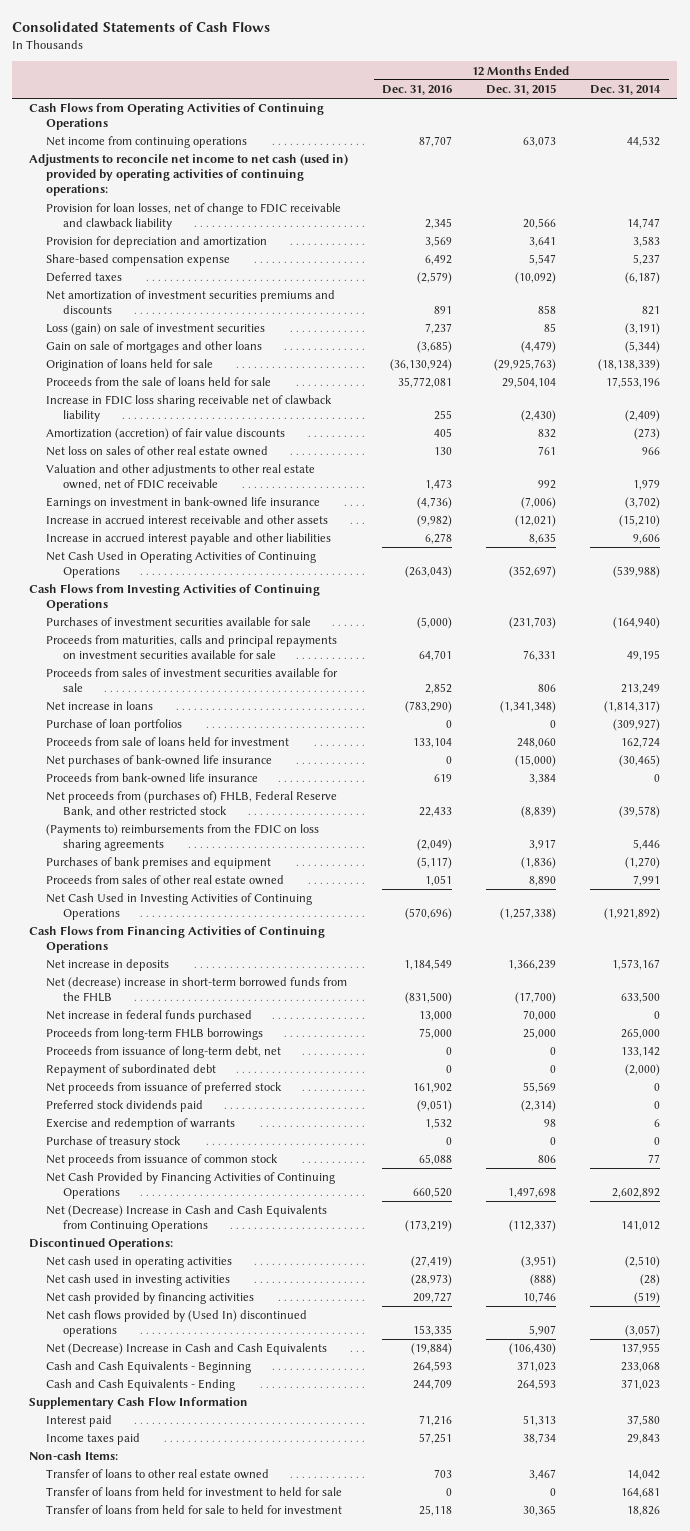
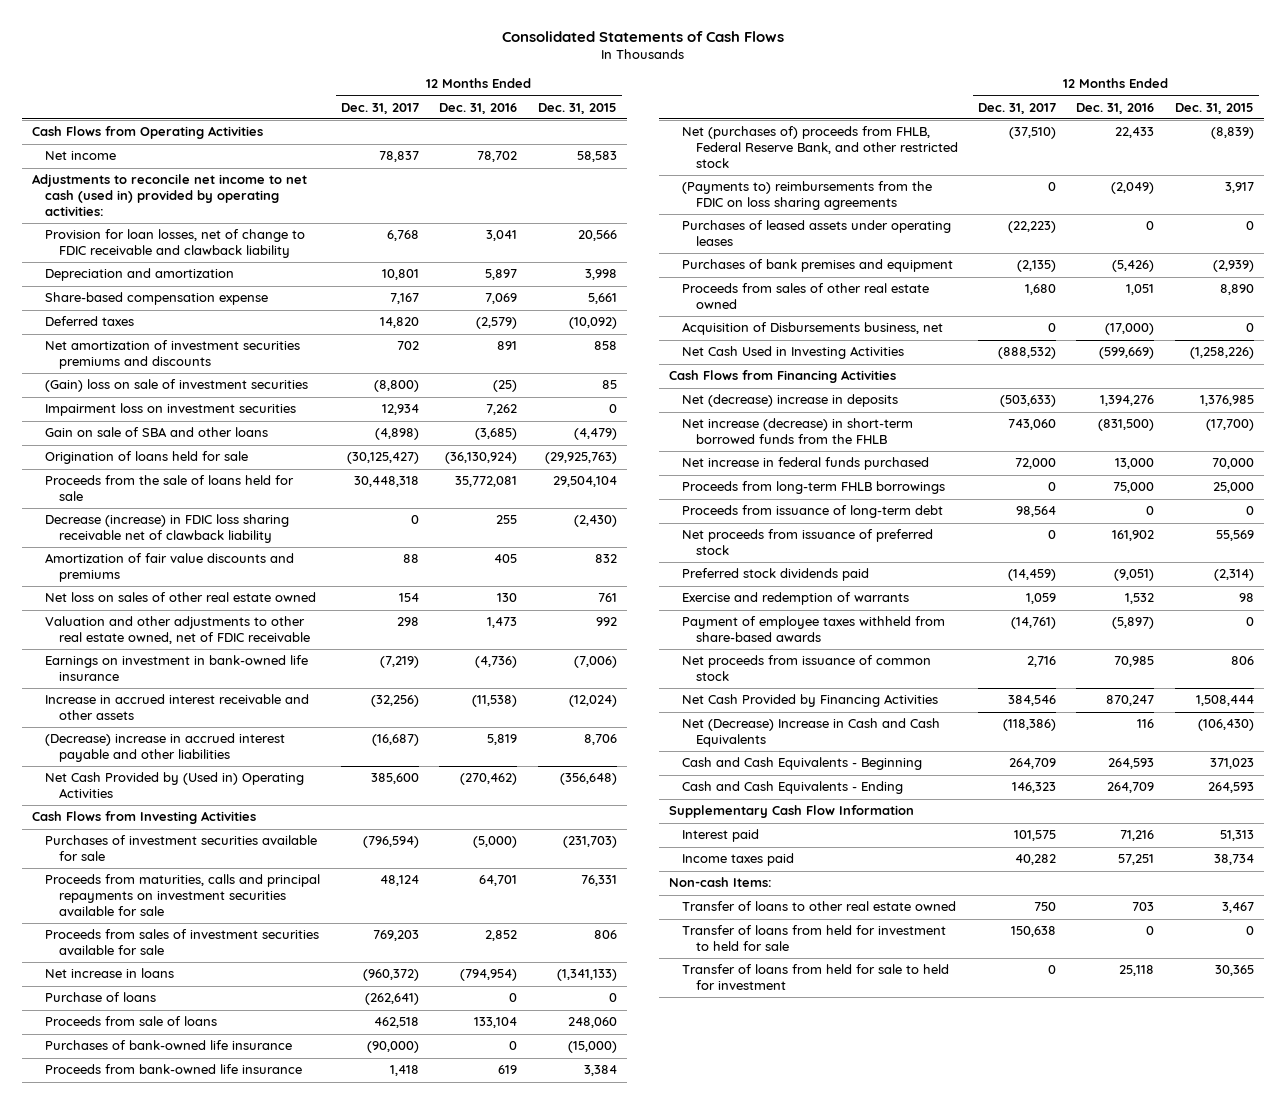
- | 12 Months Ended Dec. 31, 2016 | 12 Months Ended Dec. 31, 2015 | 12 Months Ended Dec. 31, 2014
+ | 12 Months Ended Dec. 31, 2017 | 12 Months Ended Dec. 31, 2016 | 12 Months Ended Dec. 31, 2015
- Cash Flows from Operating Activities of Continuing Operations
- Net income from continuing operations | 87,707 | 63,073 | 44,532
- Adjustments to reconcile net income to net cash (used in) provided by operating activities of continuing operations:
- Provision for loan losses, net of change to FDIC receivable and clawback liability | 2,345 | 20,566 | 14,747
- Provision for depreciation and amortization | 3,569 | 3,641 | 3,583
- Share-based compensation expense | 6,492 | 5,547 | 5,237
+ Cash Flows from Operating Activities
+ Net income | 78,837 | 78,702 | 58,583
+ Adjustments to reconcile net income to net cash (used in) provided by operating activities:
+ Provision for loan losses, net of change to FDIC receivable and clawback liability | 6,768 | 3,041 | 20,566
+ Depreciation and amortization | 10,801 | 5,897 | 3,998
+ Share-based compensation expense | 7,167 | 7,069 | 5,661
- Loss (gain) on sale of investment securities | 7,237 | 85 | (3,191)
- Gain on sale of mortgages and other loans | (3,685) | (4,479) | (5,344)
+ (Gain) loss on sale of investment securities | (8,800) | (25) | 85
+ Impairment loss on investment securities | 12,934 | 7,262 | 0
+ Gain on sale of SBA and other loans | (4,898) | (3,685) | (4,479)
- Increase in FDIC loss sharing receivable net of clawback liability | 255 | (2,430) | (2,409)
- Amortization (accretion) of fair value discounts | 405 | 832 | (273)
+ Decrease (increase) in FDIC loss sharing receivable net of clawback liability | 0 | 255 | (2,430)
+ Amortization of fair value discounts and premiums | 88 | 405 | 832
- Increase in accrued interest receivable and other assets | (9,982) | (12,021) | (15,210)
- Increase in accrued interest payable and other liabilities | 6,278 | 8,635 | 9,606
- Net Cash Used in Operating Activities of Continuing Operations | (263,043) | (352,697) | (539,988)
- Cash Flows from Investing Activities of Continuing Operations
+ Increase in accrued interest receivable and other assets | (32,256) | (11,538) | (12,024)
+ (Decrease) increase in accrued interest payable and other liabilities | (16,687) | 5,819 | 8,706
+ Net Cash Provided by (Used in) Operating Activities | 385,600 | (270,462) | (356,648)
+ Cash Flows from Investing Activities
- Net increase in loans | (783,290) | (1,341,348) | (1,814,317)
- Purchase of loan portfolios | 0 | 0 | (309,927)
- Proceeds from sale of loans held for investment | 133,104 | 248,060 | 162,724
- Net purchases of bank-owned life insurance | 0 | (15,000) | (30,465)
+ Net increase in loans | (960,372) | (794,954) | (1,341,133)
+ Purchase of loans | (262,641) | 0 | 0
+ Proceeds from sale of loans | 462,518 | 133,104 | 248,060
+ Purchases of bank-owned life insurance | (90,000) | 0 | (15,000)
- Net proceeds from (purchases of) FHLB, Federal Reserve Bank, and other restricted stock | 22,433 | (8,839) | (39,578)
+ Net (purchases of) proceeds from FHLB, Federal Reserve Bank, and other restricted stock | (37,510) | 22,433 | (8,839)
- Purchases of bank premises and equipment | (5,117) | (1,836) | (1,270)
+ Purchases of leased assets under operating leases | (22,223) | 0 | 0
+ Purchases of bank premises and equipment | (2,135) | (5,426) | (2,939)
- Net Cash Used in Investing Activities of Continuing Operations | (570,696) | (1,257,338) | (1,921,892)
- Cash Flows from Financing Activities of Continuing Operations
- Net increase in deposits | 1,184,549 | 1,366,239 | 1,573,167
- Net (decrease) increase in short-term borrowed funds from the FHLB | (831,500) | (17,700) | 633,500
+ Acquisition of Disbursements business, net | 0 | (17,000) | 0
+ Net Cash Used in Investing Activities | (888,532) | (599,669) | (1,258,226)
+ Cash Flows from Financing Activities
+ Net (decrease) increase in deposits | (503,633) | 1,394,276 | 1,376,985
+ Net increase (decrease) in short-term borrowed funds from the FHLB | 743,060 | (831,500) | (17,700)
- Proceeds from issuance of long-term debt, net | 0 | 0 | 133,142
- Repayment of subordinated debt | 0 | 0 | (2,000)
+ Proceeds from issuance of long-term debt | 98,564 | 0 | 0
- Purchase of treasury stock | 0 | 0 | 0
- Net proceeds from issuance of common stock | 65,088 | 806 | 77
- Net Cash Provided by Financing Activities of Continuing Operations | 660,520 | 1,497,698 | 2,602,892
- Net (Decrease) Increase in Cash and Cash Equivalents from Continuing Operations | (173,219) | (112,337) | 141,012
- Discontinued Operations:
- Net cash used in operating activities | (27,419) | (3,951) | (2,510)
- Net cash used in investing activities | (28,973) | (888) | (28)
- Net cash provided by financing activities | 209,727 | 10,746 | (519)
- Net cash flows provided by (Used In) discontinued operations | 153,335 | 5,907 | (3,057)
- Net (Decrease) Increase in Cash and Cash Equivalents | (19,884) | (106,430) | 137,955
+ Payment of employee taxes withheld from share-based awards | (14,761) | (5,897) | 0
+ Net proceeds from issuance of common stock | 2,716 | 70,985 | 806
+ Net Cash Provided by Financing Activities | 384,546 | 870,247 | 1,508,444
+ Net (Decrease) Increase in Cash and Cash Equivalents | (118,386) | 116 | (106,430)
- Cash and Cash Equivalents - Ending | 244,709 | 264,593 | 371,023
+ Cash and Cash Equivalents - Ending | 146,323 | 264,709 | 264,593

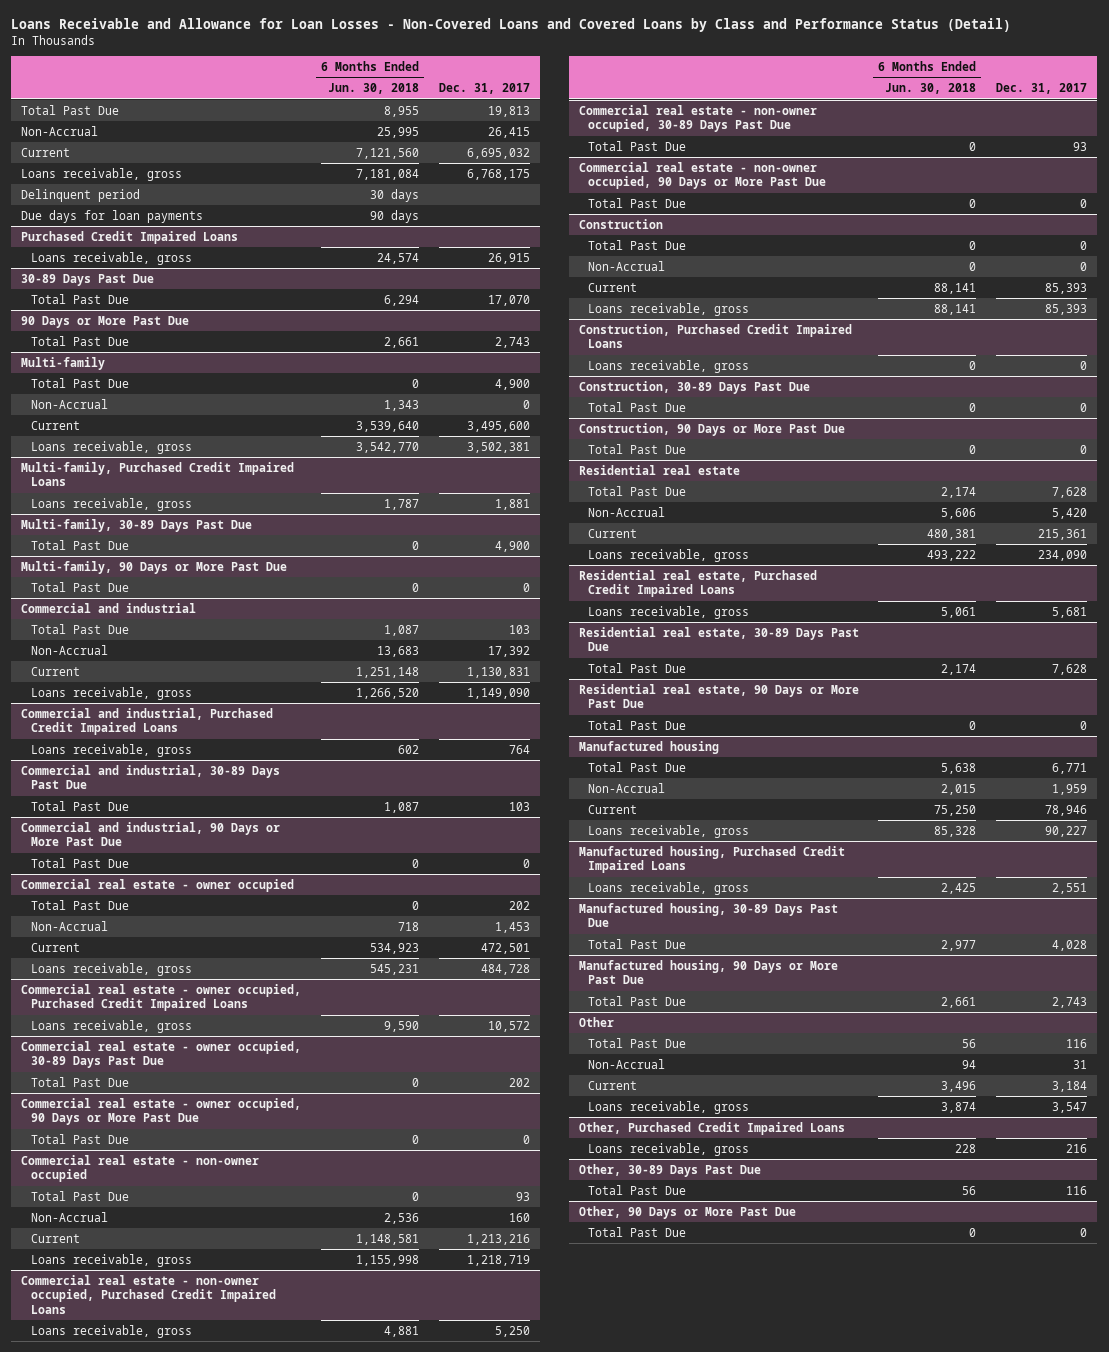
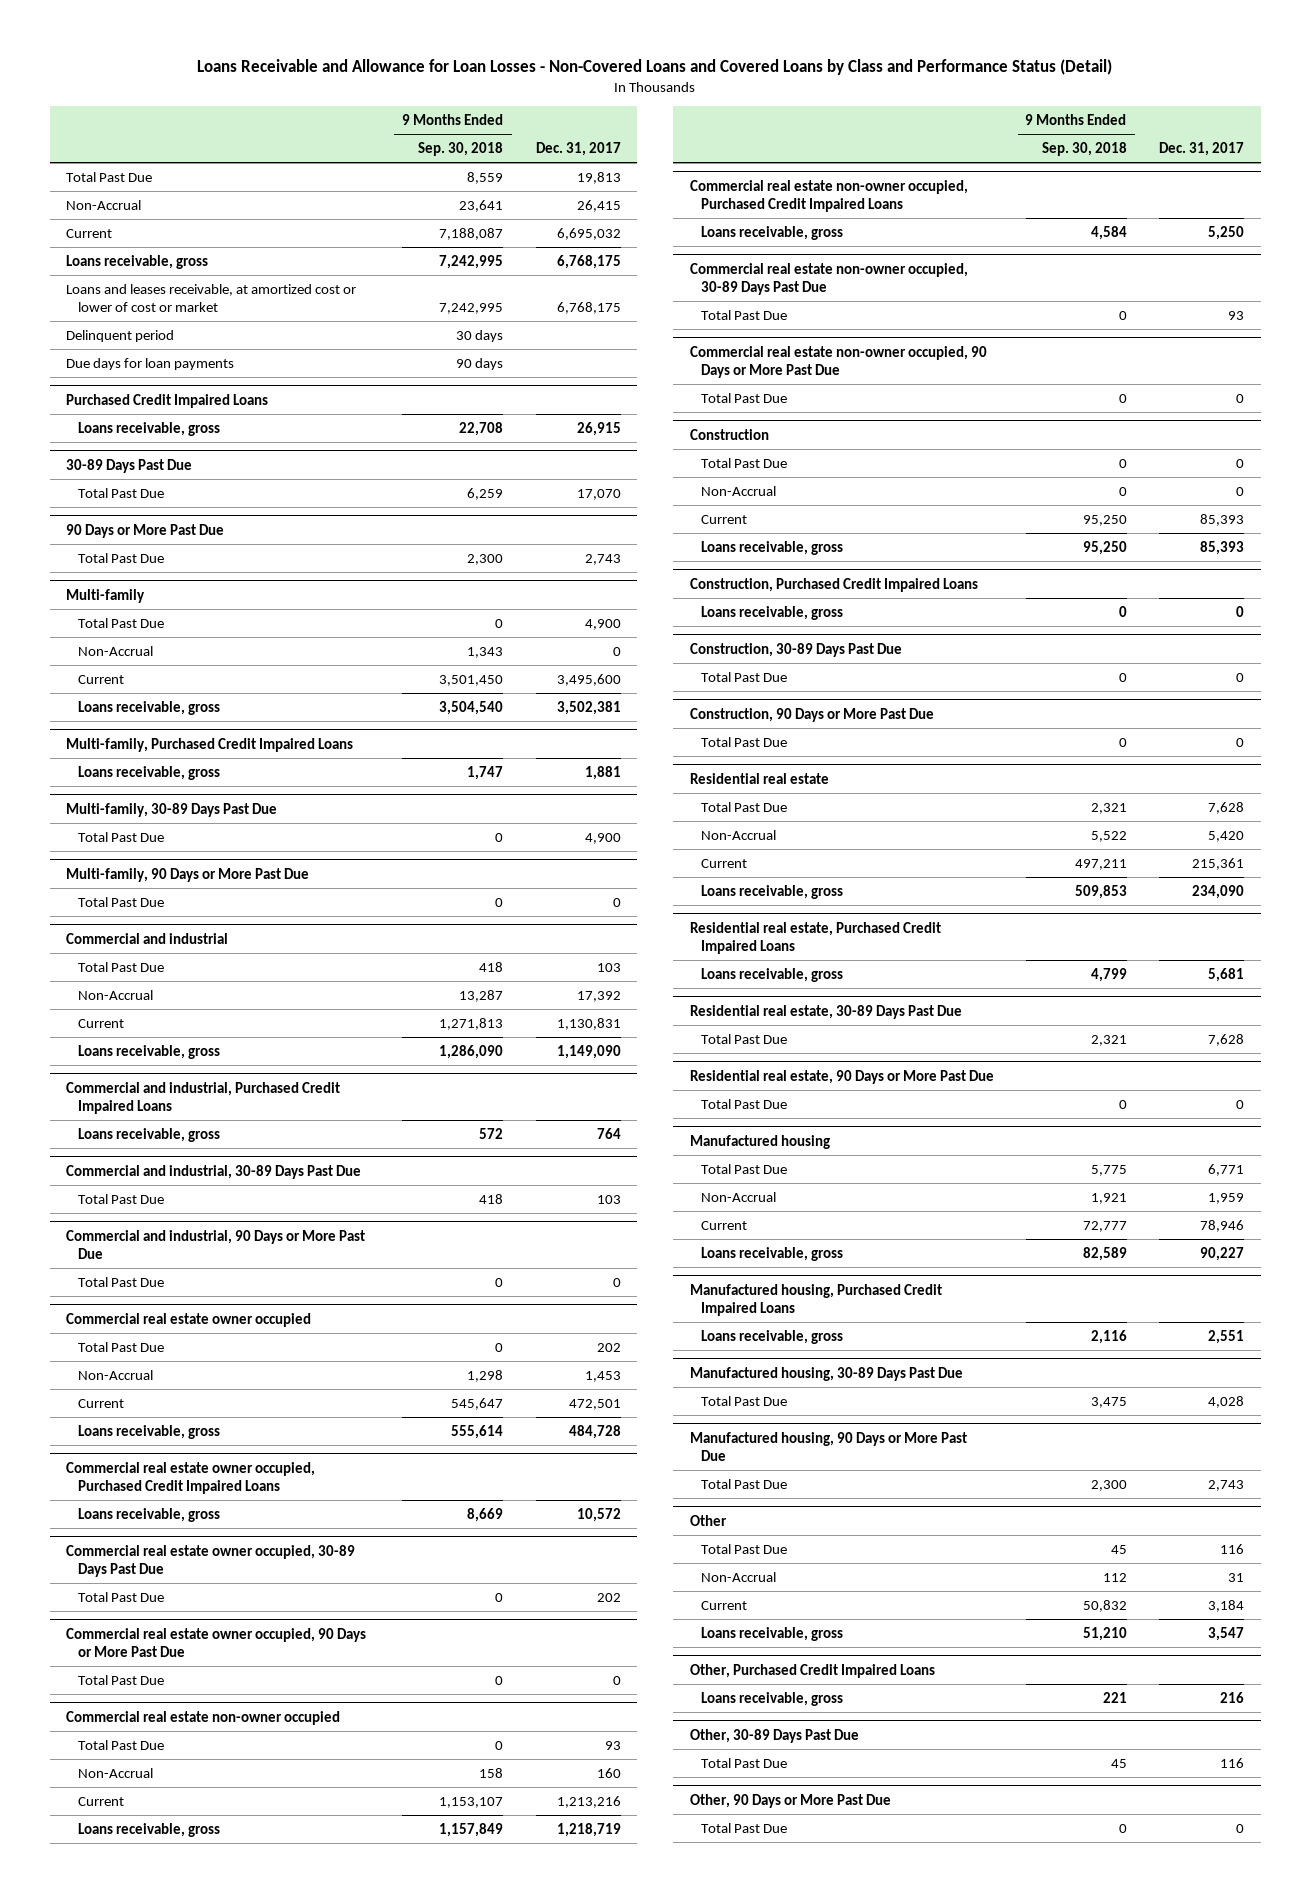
- | 6 Months Ended Jun. 30, 2018 | Dec. 31, 2017
+ | 9 Months Ended Sep. 30, 2018 | Dec. 31, 2017
+ Loans and leases receivable, at amortized cost or lower of cost or market | 7,242,995 | 6,768,175
- Commercial real estate - owner occupied
+ Commercial real estate owner occupied
- Commercial real estate - owner occupied, Purchased Credit Impaired Loans
+ Commercial real estate owner occupied, Purchased Credit Impaired Loans
- Commercial real estate - owner occupied, 30-89 Days Past Due
+ Commercial real estate owner occupied, 30-89 Days Past Due
- Commercial real estate - owner occupied, 90 Days or More Past Due
+ Commercial real estate owner occupied, 90 Days or More Past Due
- Commercial real estate - non-owner occupied
+ Commercial real estate non-owner occupied
- Commercial real estate - non-owner occupied, Purchased Credit Impaired Loans
+ Commercial real estate non-owner occupied, Purchased Credit Impaired Loans
- Commercial real estate - non-owner occupied, 30-89 Days Past Due
+ Commercial real estate non-owner occupied, 30-89 Days Past Due
- Commercial real estate - non-owner occupied, 90 Days or More Past Due
+ Commercial real estate non-owner occupied, 90 Days or More Past Due

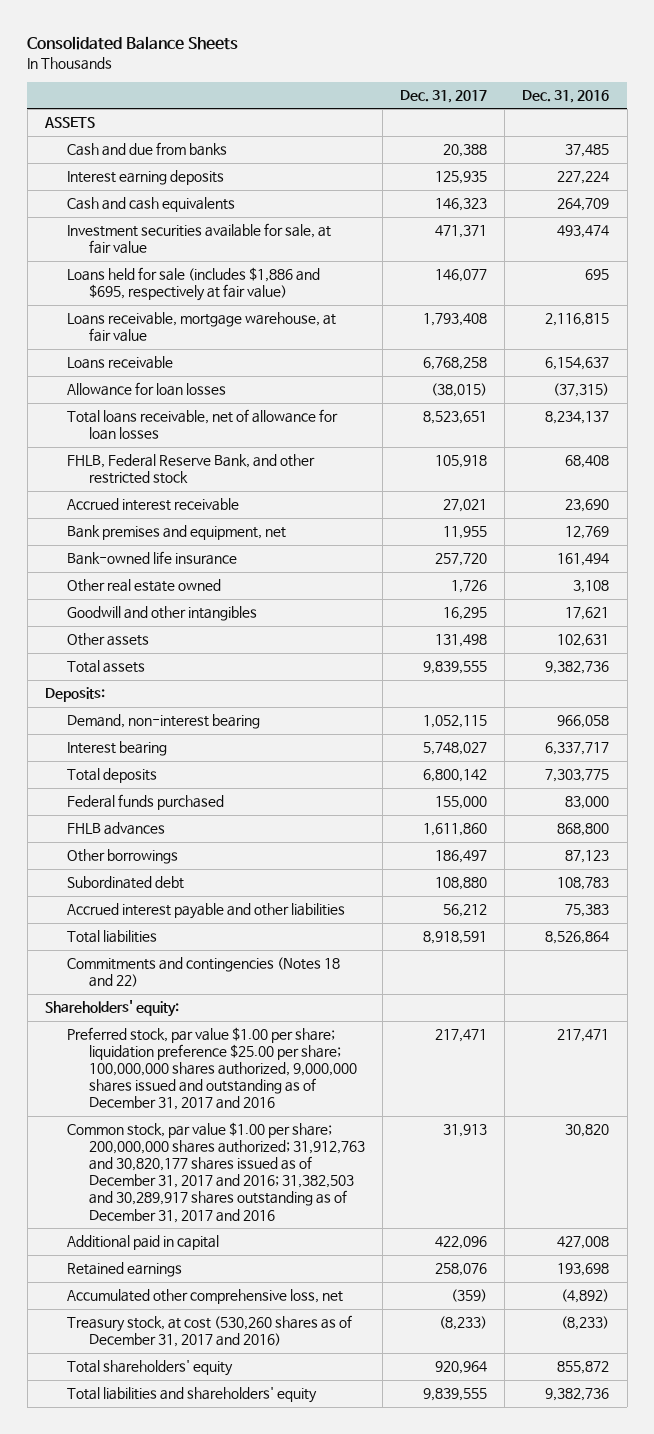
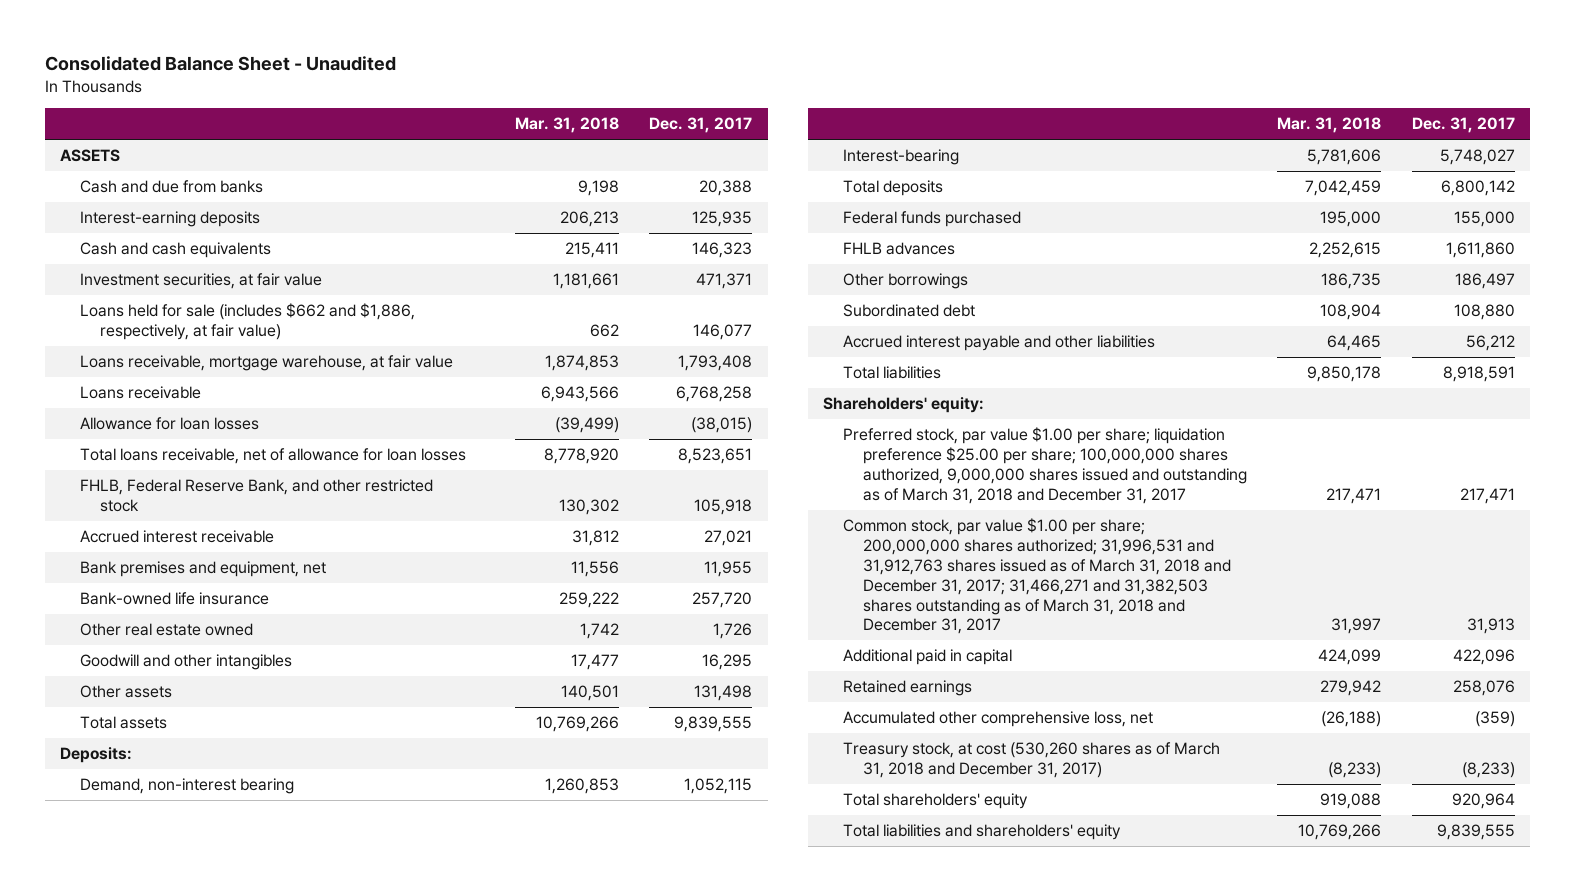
- Consolidated Balance Sheets
+ Consolidated Balance Sheet - Unaudited
- | Dec. 31, 2017 | Dec. 31, 2016
+ | Mar. 31, 2018 | Dec. 31, 2017
- Interest earning deposits | 125,935 | 227,224
+ Interest-earning deposits | 206,213 | 125,935
- Investment securities available for sale, at fair value | 471,371 | 493,474
- Loans held for sale (includes $1,886 and $695, respectively at fair value) | 146,077 | 695
+ Investment securities, at fair value | 1,181,661 | 471,371
+ Loans held for sale (includes $662 and $1,886, respectively, at fair value) | 662 | 146,077
- Interest bearing | 5,748,027 | 6,337,717
+ Interest-bearing | 5,781,606 | 5,748,027
- Commitments and contingencies (Notes 18 and 22)
- Preferred stock, par value $1.00 per share; liquidation preference $25.00 per share; 100,000,000 shares authorized, 9,000,000 shares issued and outstanding as of December 31, 2017 and 2016 | 217,471 | 217,471
- Common stock, par value $1.00 per share; 200,000,000 shares authorized; 31,912,763 and 30,820,177 shares issued as of December 31, 2017 and 2016; 31,382,503 and 30,289,917 shares outstanding as of December 31, 2017 and 2016 | 31,913 | 30,820
+ Preferred stock, par value $1.00 per share; liquidation preference $25.00 per share; 100,000,000 shares authorized, 9,000,000 shares issued and outstanding as of March 31, 2018 and December 31, 2017 | 217,471 | 217,471
+ Common stock, par value $1.00 per share; 200,000,000 shares authorized; 31,996,531 and 31,912,763 shares issued as of March 31, 2018 and December 31, 2017; 31,466,271 and 31,382,503 shares outstanding as of March 31, 2018 and December 31, 2017 | 31,997 | 31,913
- Treasury stock, at cost (530,260 shares as of December 31, 2017 and 2016) | (8,233) | (8,233)
+ Treasury stock, at cost (530,260 shares as of March 31, 2018 and December 31, 2017) | (8,233) | (8,233)

